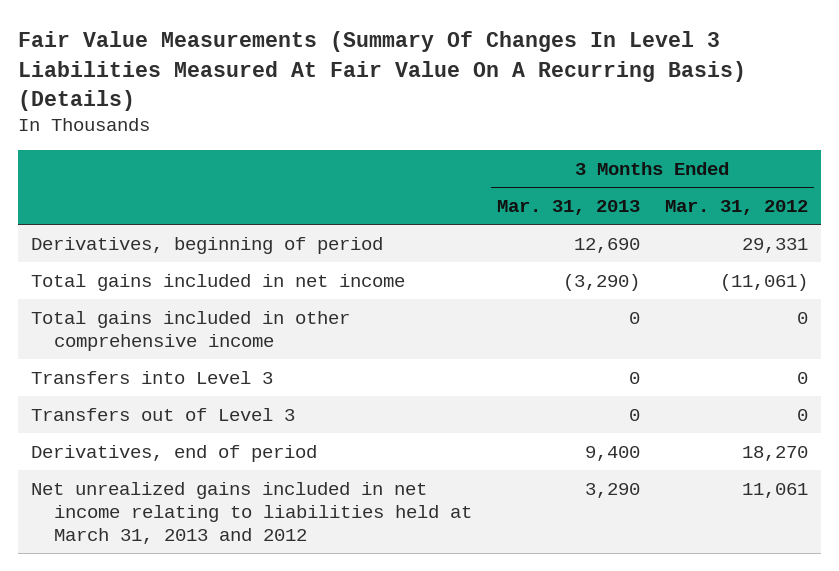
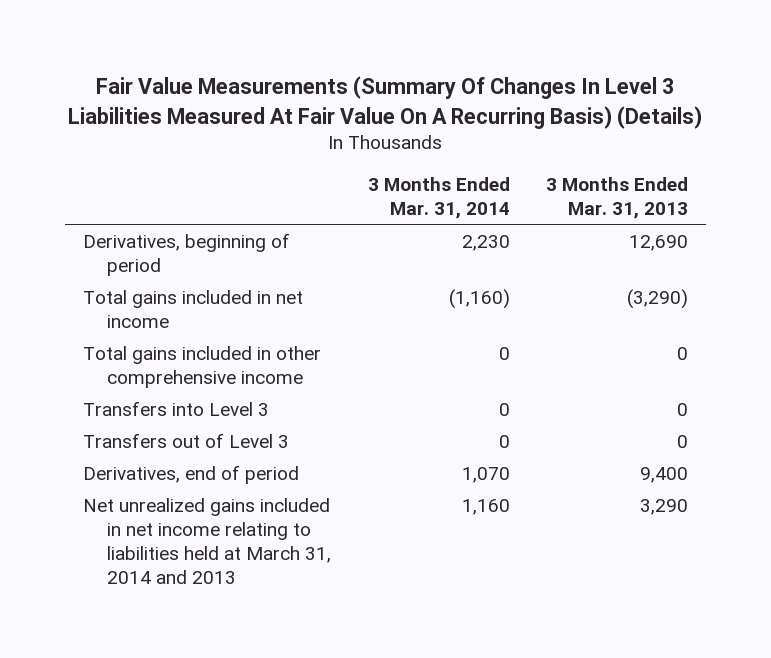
- | 3 Months Ended Mar. 31, 2013 | 3 Months Ended Mar. 31, 2012
+ | 3 Months Ended Mar. 31, 2014 | 3 Months Ended Mar. 31, 2013
- Net unrealized gains included in net income relating to liabilities held at March 31, 2013 and 2012 | 3,290 | 11,061
+ Net unrealized gains included in net income relating to liabilities held at March 31, 2014 and 2013 | 1,160 | 3,290

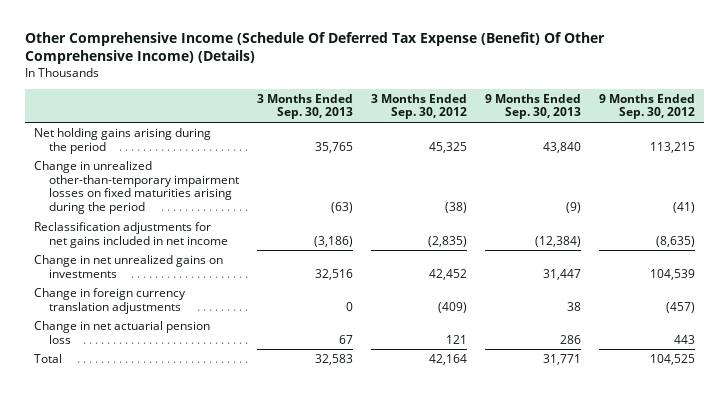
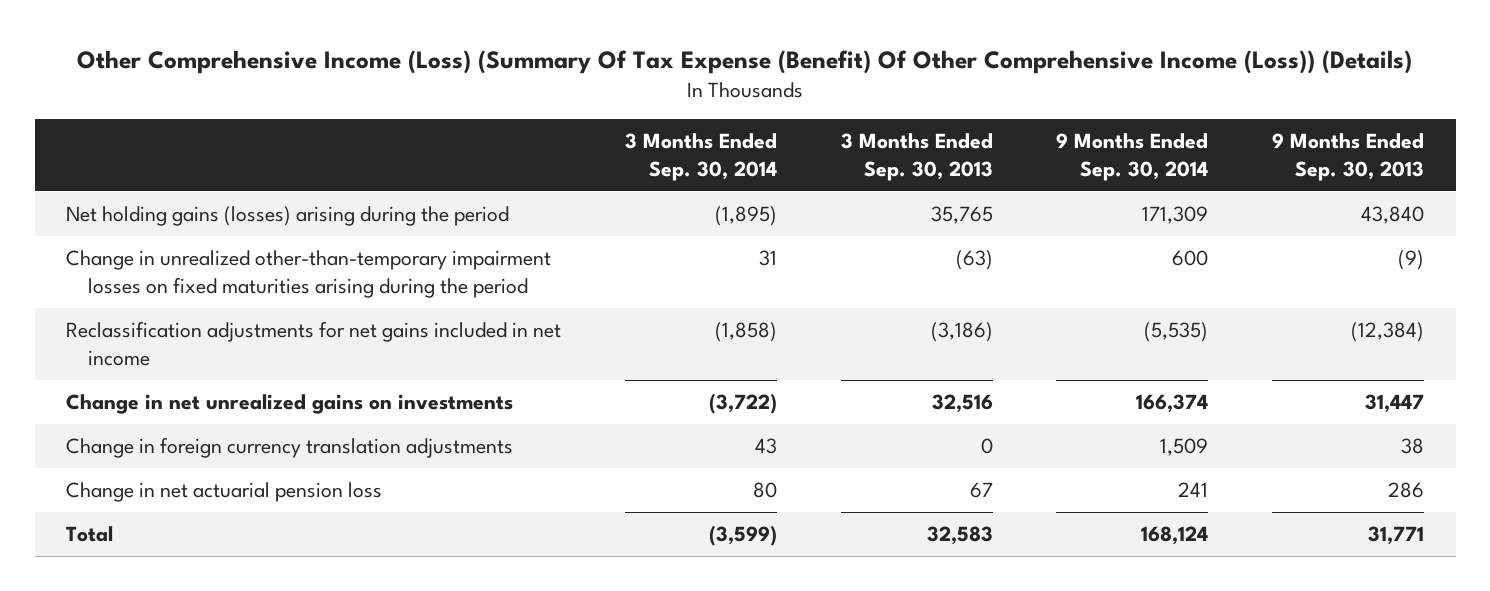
- Other Comprehensive Income (Schedule Of Deferred Tax Expense (Benefit) Of Other Comprehensive Income) (Details)
+ Other Comprehensive Income (Loss) (Summary Of Tax Expense (Benefit) Of Other Comprehensive Income (Loss)) (Details)
- | 3 Months Ended Sep. 30, 2013 | 3 Months Ended Sep. 30, 2012 | 9 Months Ended Sep. 30, 2013 | 9 Months Ended Sep. 30, 2012
+ | 3 Months Ended Sep. 30, 2014 | 3 Months Ended Sep. 30, 2013 | 9 Months Ended Sep. 30, 2014 | 9 Months Ended Sep. 30, 2013
- Net holding gains arising during the period | 35,765 | 45,325 | 43,840 | 113,215
+ Net holding gains (losses) arising during the period | (1,895) | 35,765 | 171,309 | 43,840

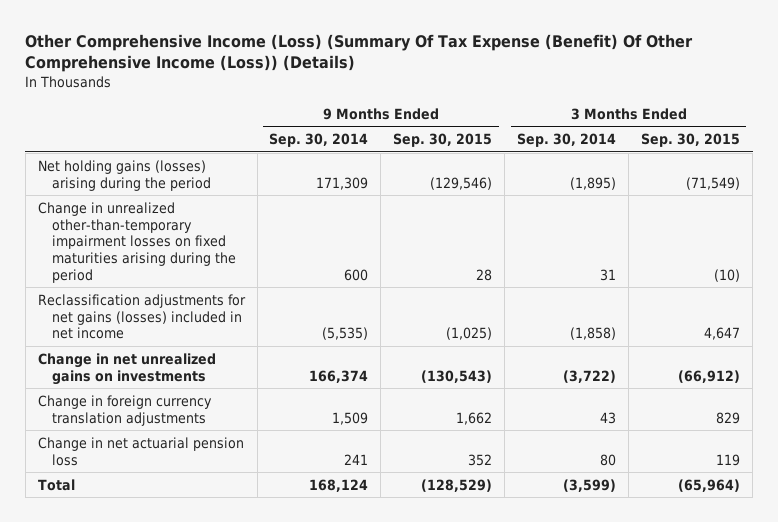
- | 3 Months Ended Sep. 30, 2014 | 3 Months Ended Sep. 30, 2013 | 9 Months Ended Sep. 30, 2014 | 9 Months Ended Sep. 30, 2013
+ | 9 Months Ended Sep. 30, 2014 | 9 Months Ended Sep. 30, 2015 | 3 Months Ended Sep. 30, 2014 | 3 Months Ended Sep. 30, 2015
- Reclassification adjustments for net gains included in net income | (1,858) | (3,186) | (5,535) | (12,384)
+ Reclassification adjustments for net gains (losses) included in net income | (5,535) | (1,025) | (1,858) | 4,647

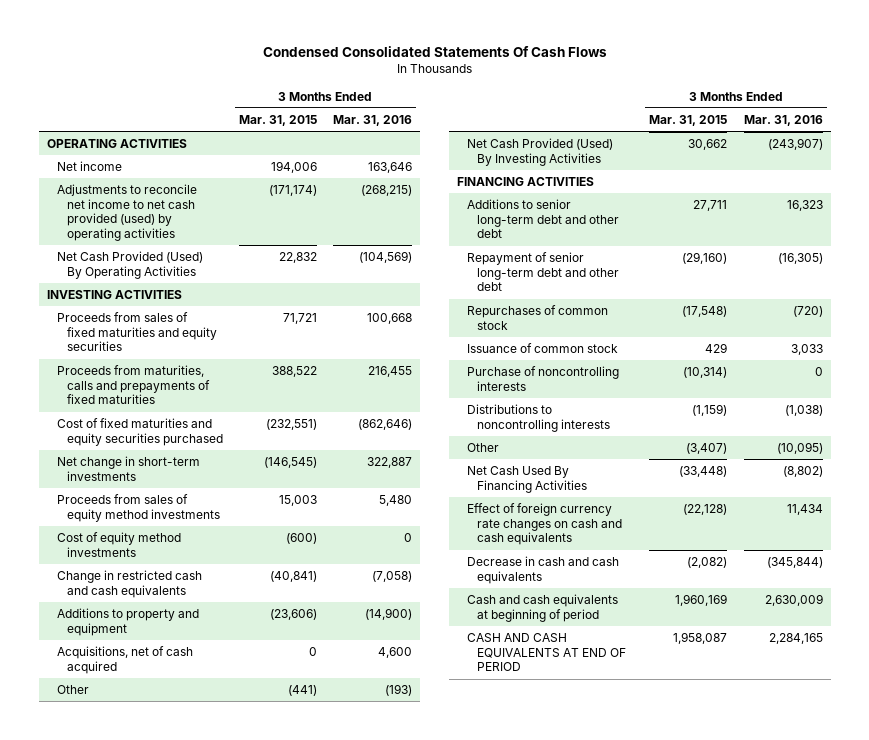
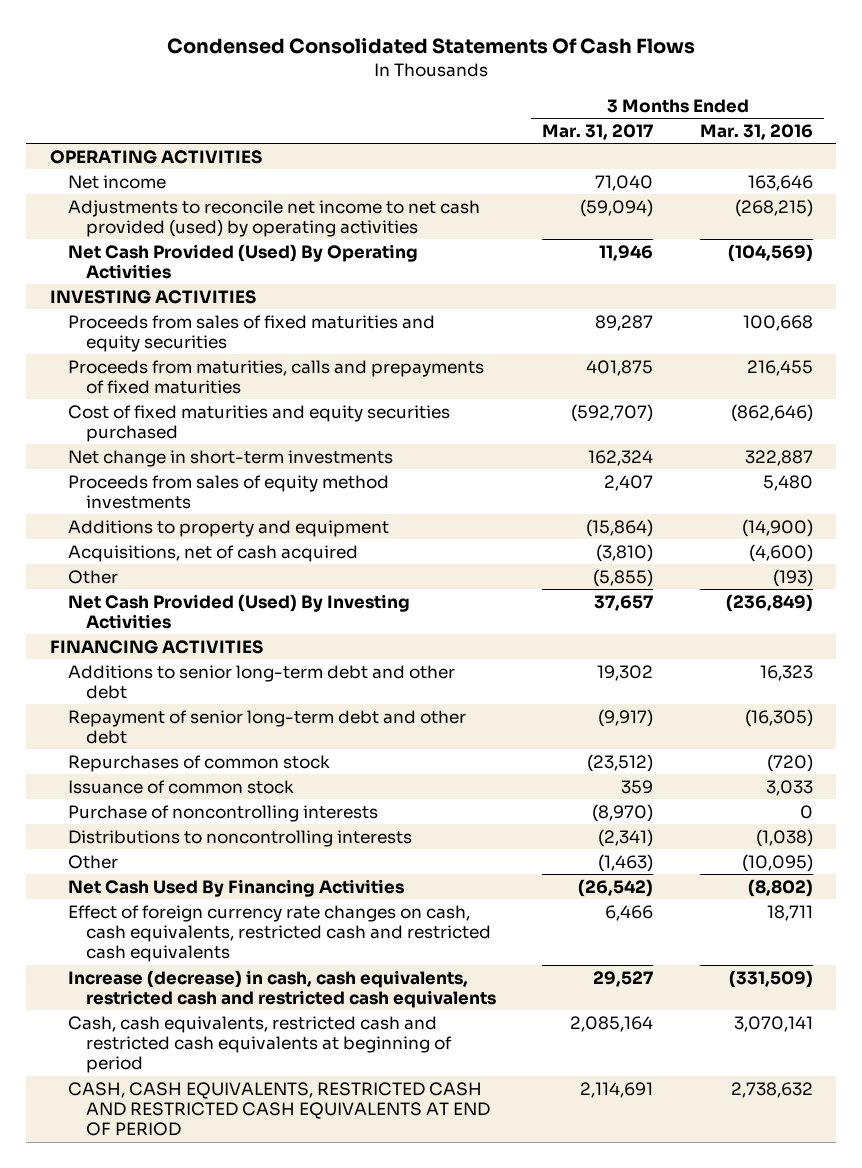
- | 3 Months Ended Mar. 31, 2015 | 3 Months Ended Mar. 31, 2016
+ | 3 Months Ended Mar. 31, 2017 | 3 Months Ended Mar. 31, 2016
- Cost of equity method investments | (600) | 0
- Change in restricted cash and cash equivalents | (40,841) | (7,058)
- Acquisitions, net of cash acquired | 0 | 4,600
+ Acquisitions, net of cash acquired | (3,810) | (4,600)
- Net Cash Provided (Used) By Investing Activities | 30,662 | (243,907)
+ Net Cash Provided (Used) By Investing Activities | 37,657 | (236,849)
- Effect of foreign currency rate changes on cash and cash equivalents | (22,128) | 11,434
- Decrease in cash and cash equivalents | (2,082) | (345,844)
- Cash and cash equivalents at beginning of period | 1,960,169 | 2,630,009
- CASH AND CASH EQUIVALENTS AT END OF PERIOD | 1,958,087 | 2,284,165
+ Effect of foreign currency rate changes on cash, cash equivalents, restricted cash and restricted cash equivalents | 6,466 | 18,711
+ Increase (decrease) in cash, cash equivalents, restricted cash and restricted cash equivalents | 29,527 | (331,509)
+ Cash, cash equivalents, restricted cash and restricted cash equivalents at beginning of period | 2,085,164 | 3,070,141
+ CASH, CASH EQUIVALENTS, RESTRICTED CASH AND RESTRICTED CASH EQUIVALENTS AT END OF PERIOD | 2,114,691 | 2,738,632

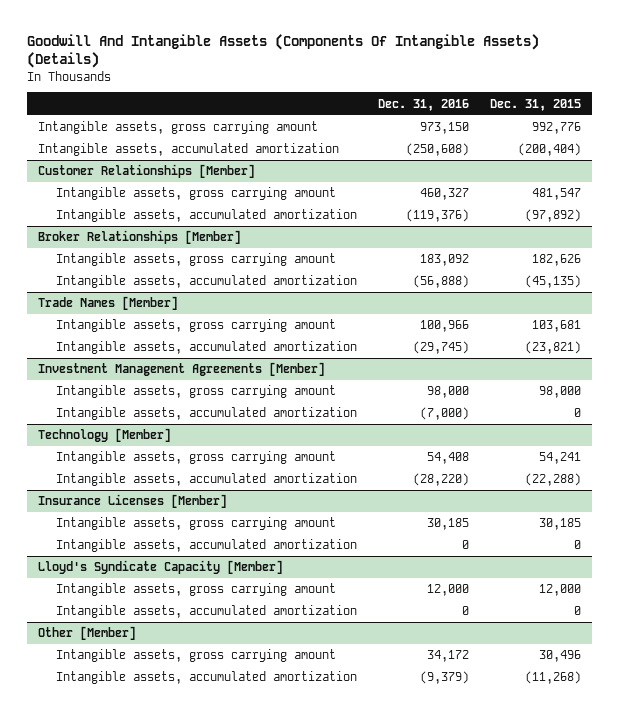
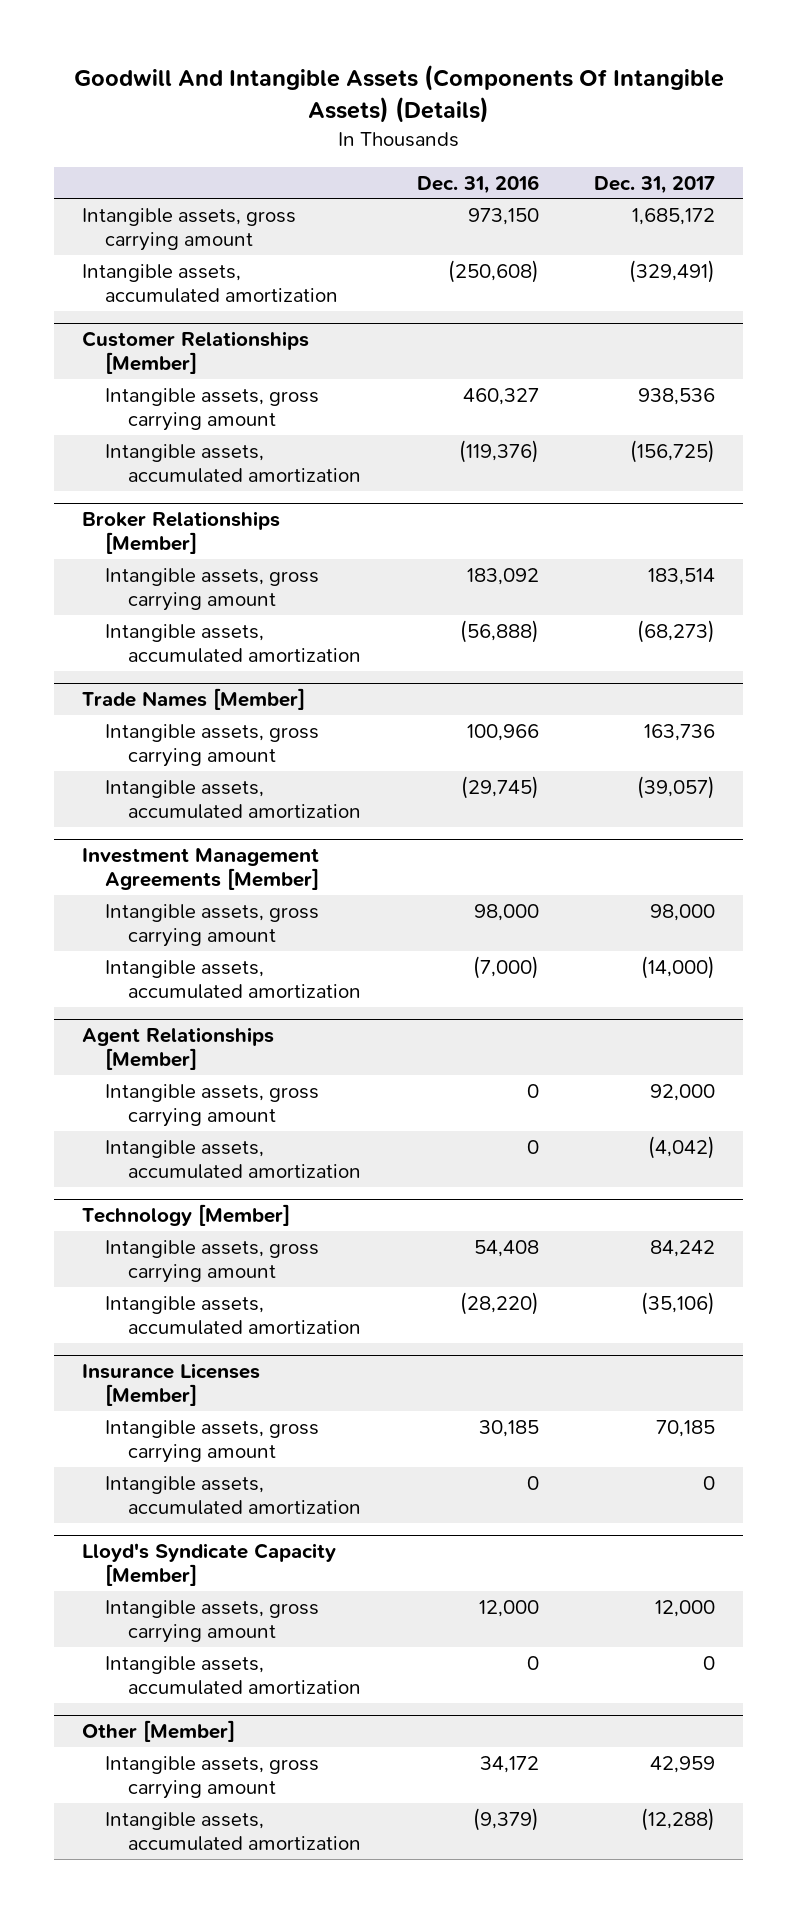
- | Dec. 31, 2016 | Dec. 31, 2015
+ | Dec. 31, 2016 | Dec. 31, 2017
+ Agent Relationships [Member]
+ Intangible assets, gross carrying amount | 0 | 92,000
+ Intangible assets, accumulated amortization | 0 | (4,042)

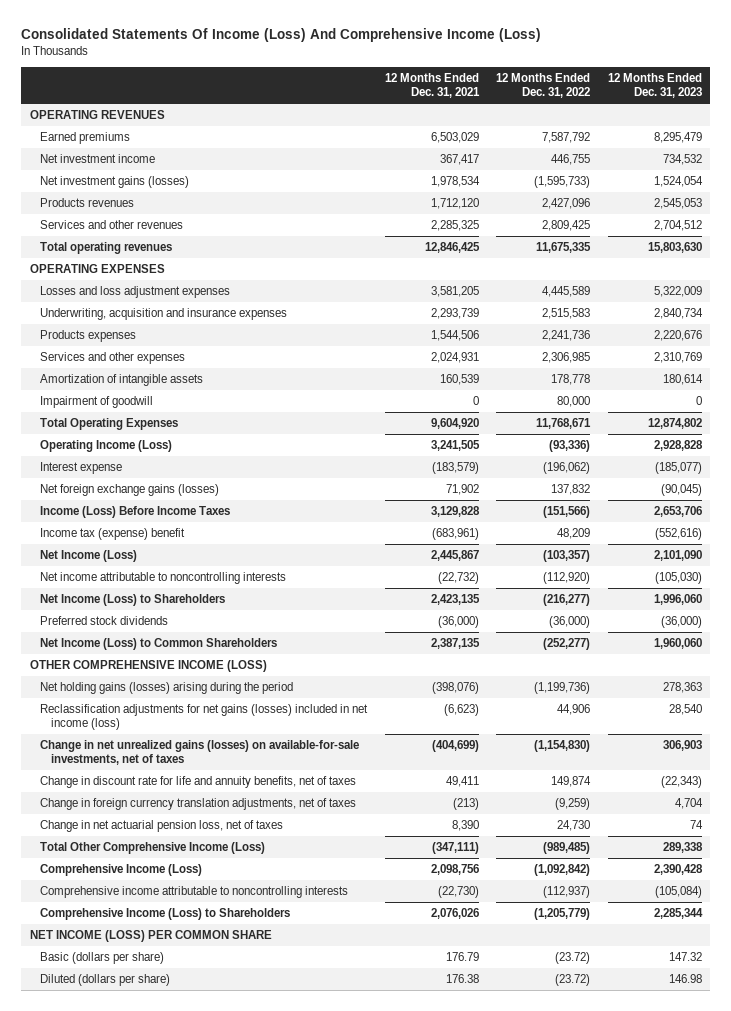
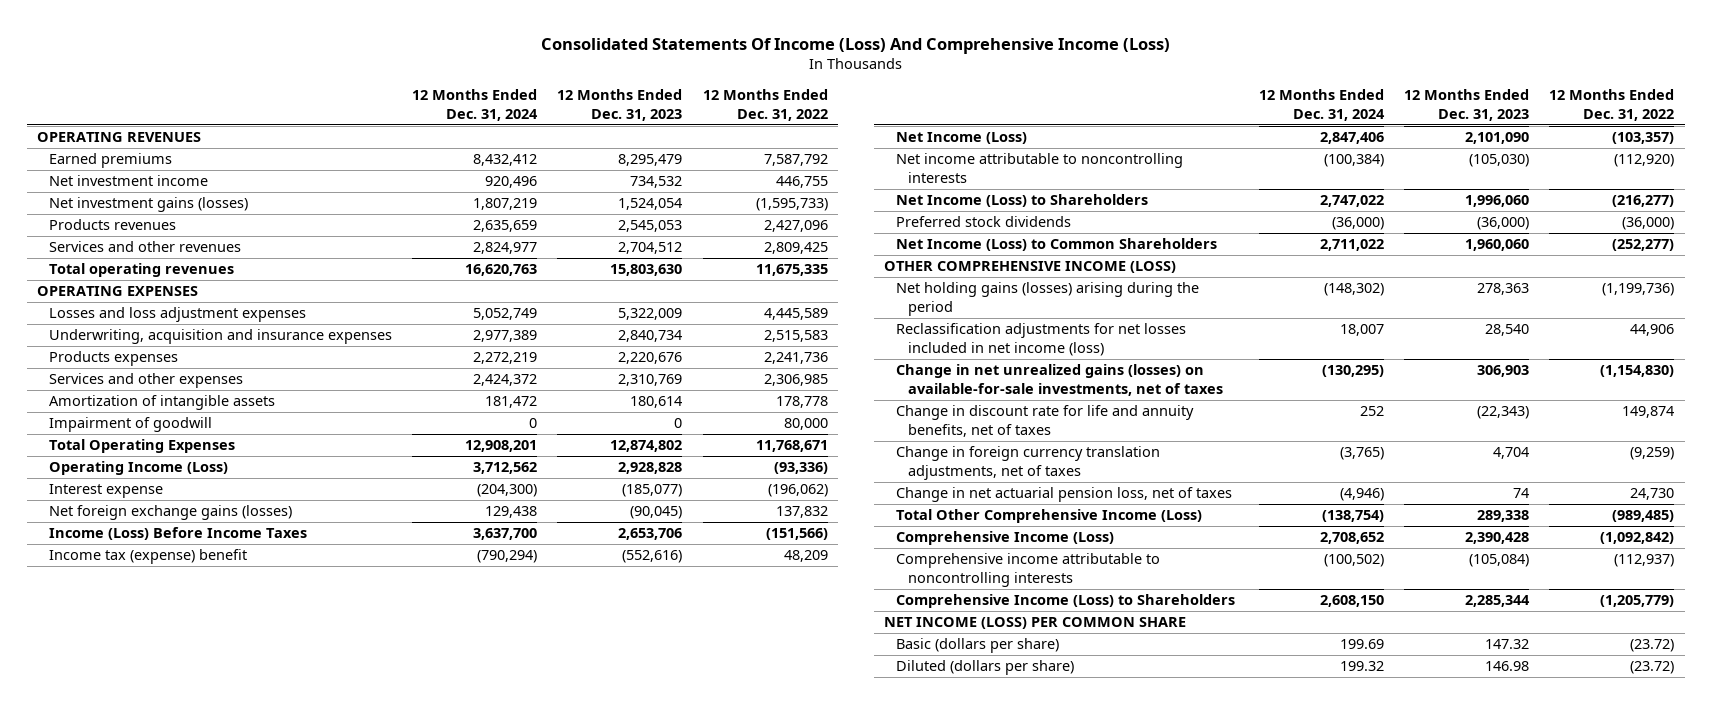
- | 12 Months Ended Dec. 31, 2021 | 12 Months Ended Dec. 31, 2022 | 12 Months Ended Dec. 31, 2023
+ | 12 Months Ended Dec. 31, 2024 | 12 Months Ended Dec. 31, 2023 | 12 Months Ended Dec. 31, 2022
- Reclassification adjustments for net gains (losses) included in net income (loss) | (6,623) | 44,906 | 28,540
+ Reclassification adjustments for net losses included in net income (loss) | 18,007 | 28,540 | 44,906

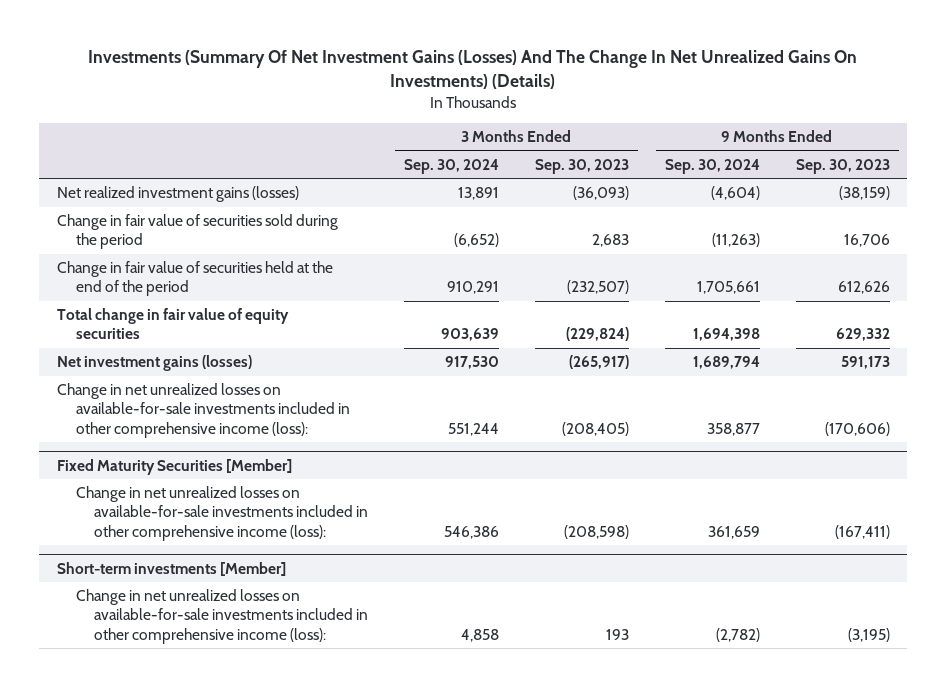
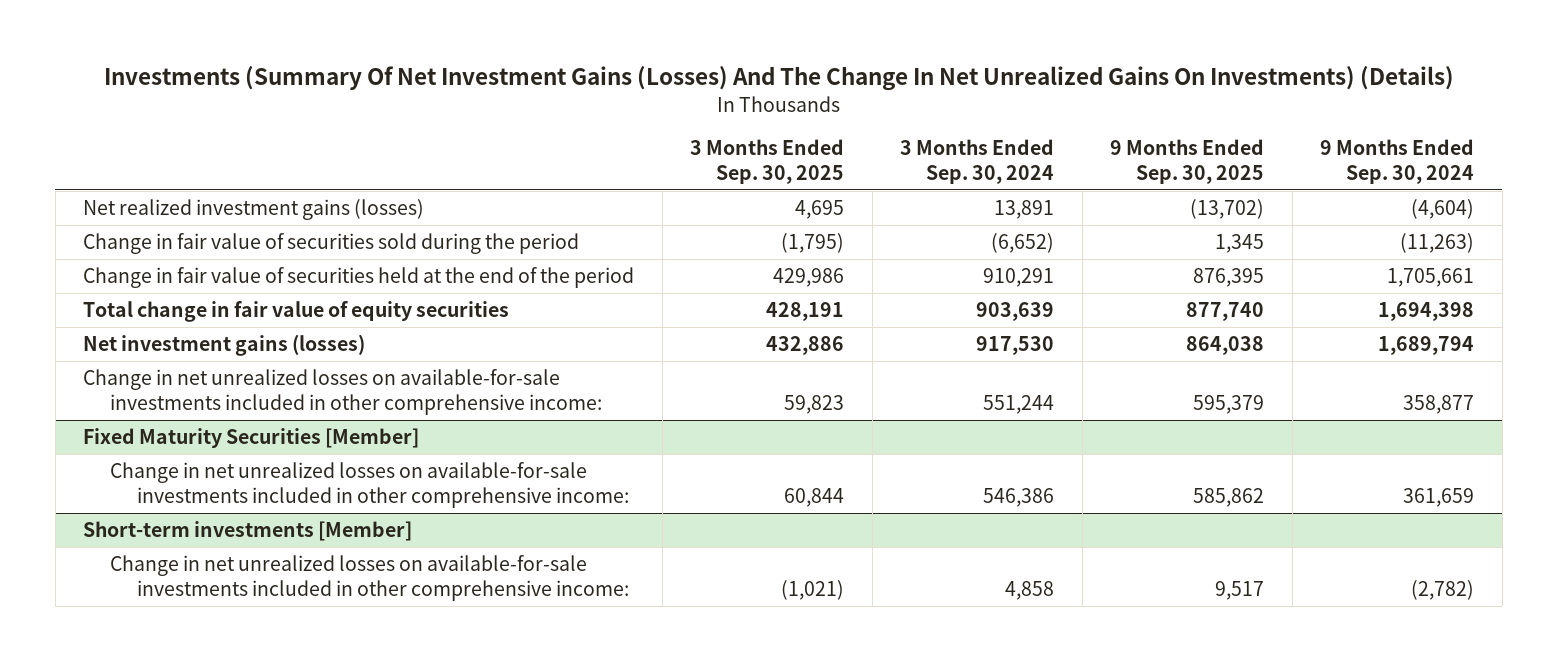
- | 3 Months Ended Sep. 30, 2024 | 3 Months Ended Sep. 30, 2023 | 9 Months Ended Sep. 30, 2024 | 9 Months Ended Sep. 30, 2023
+ | 3 Months Ended Sep. 30, 2025 | 3 Months Ended Sep. 30, 2024 | 9 Months Ended Sep. 30, 2025 | 9 Months Ended Sep. 30, 2024
- Change in net unrealized losses on available-for-sale investments included in other comprehensive income (loss): | 551,244 | (208,405) | 358,877 | (170,606)
+ Change in net unrealized losses on available-for-sale investments included in other comprehensive income: | 59,823 | 551,244 | 595,379 | 358,877
@ Fixed Maturity Securities [Member]
- Change in net unrealized losses on available-for-sale investments included in other comprehensive income (loss): | 546,386 | (208,598) | 361,659 | (167,411)
+ Change in net unrealized losses on available-for-sale investments included in other comprehensive income: | 60,844 | 546,386 | 585,862 | 361,659
@ Short-term investments [Member]
- Change in net unrealized losses on available-for-sale investments included in other comprehensive income (loss): | 4,858 | 193 | (2,782) | (3,195)
+ Change in net unrealized losses on available-for-sale investments included in other comprehensive income: | (1,021) | 4,858 | 9,517 | (2,782)

